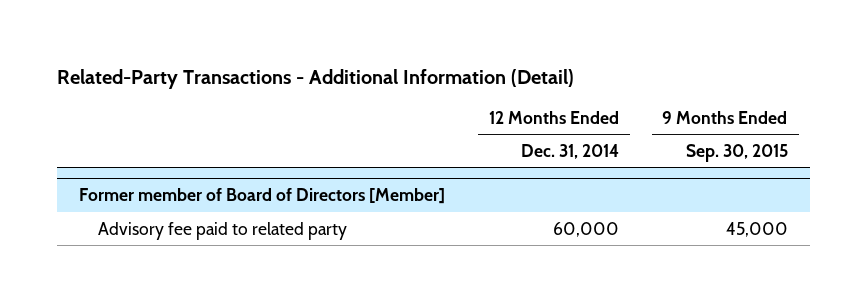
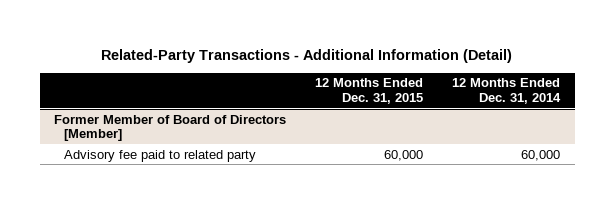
- | 12 Months Ended Dec. 31, 2014 | 9 Months Ended Sep. 30, 2015
+ | 12 Months Ended Dec. 31, 2015 | 12 Months Ended Dec. 31, 2014
- Former member of Board of Directors [Member]
+ Former Member of Board of Directors [Member]

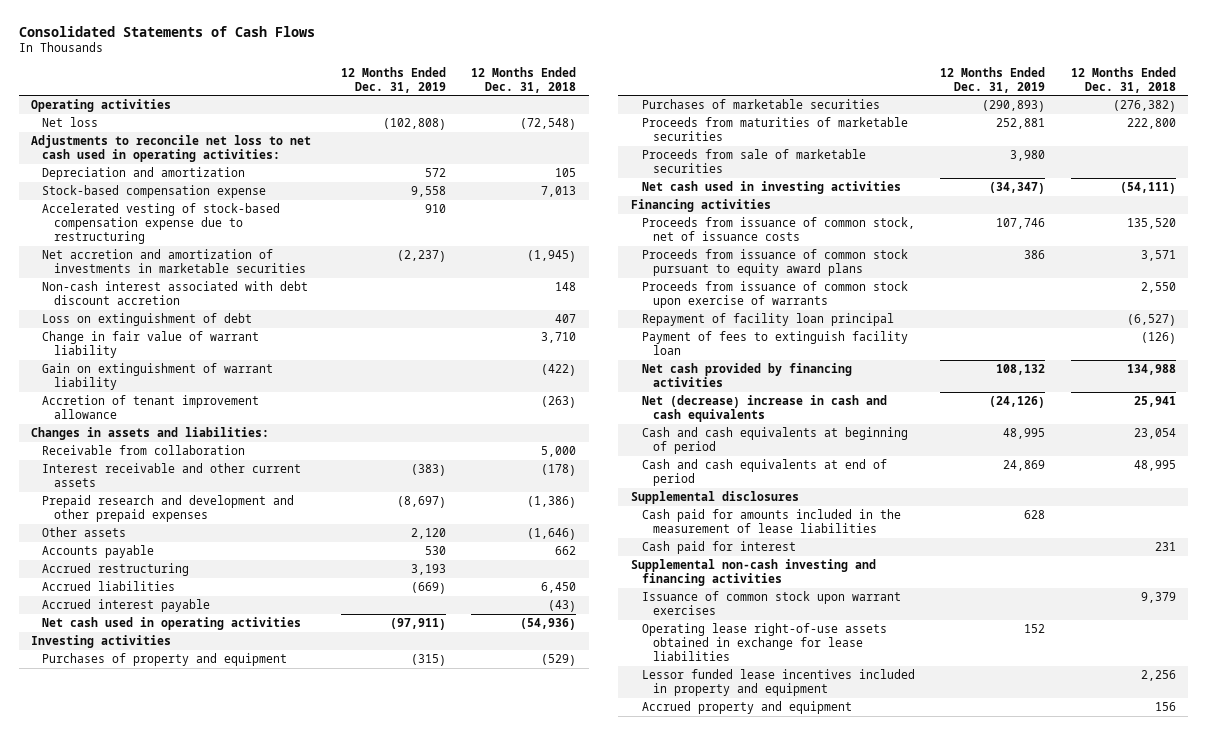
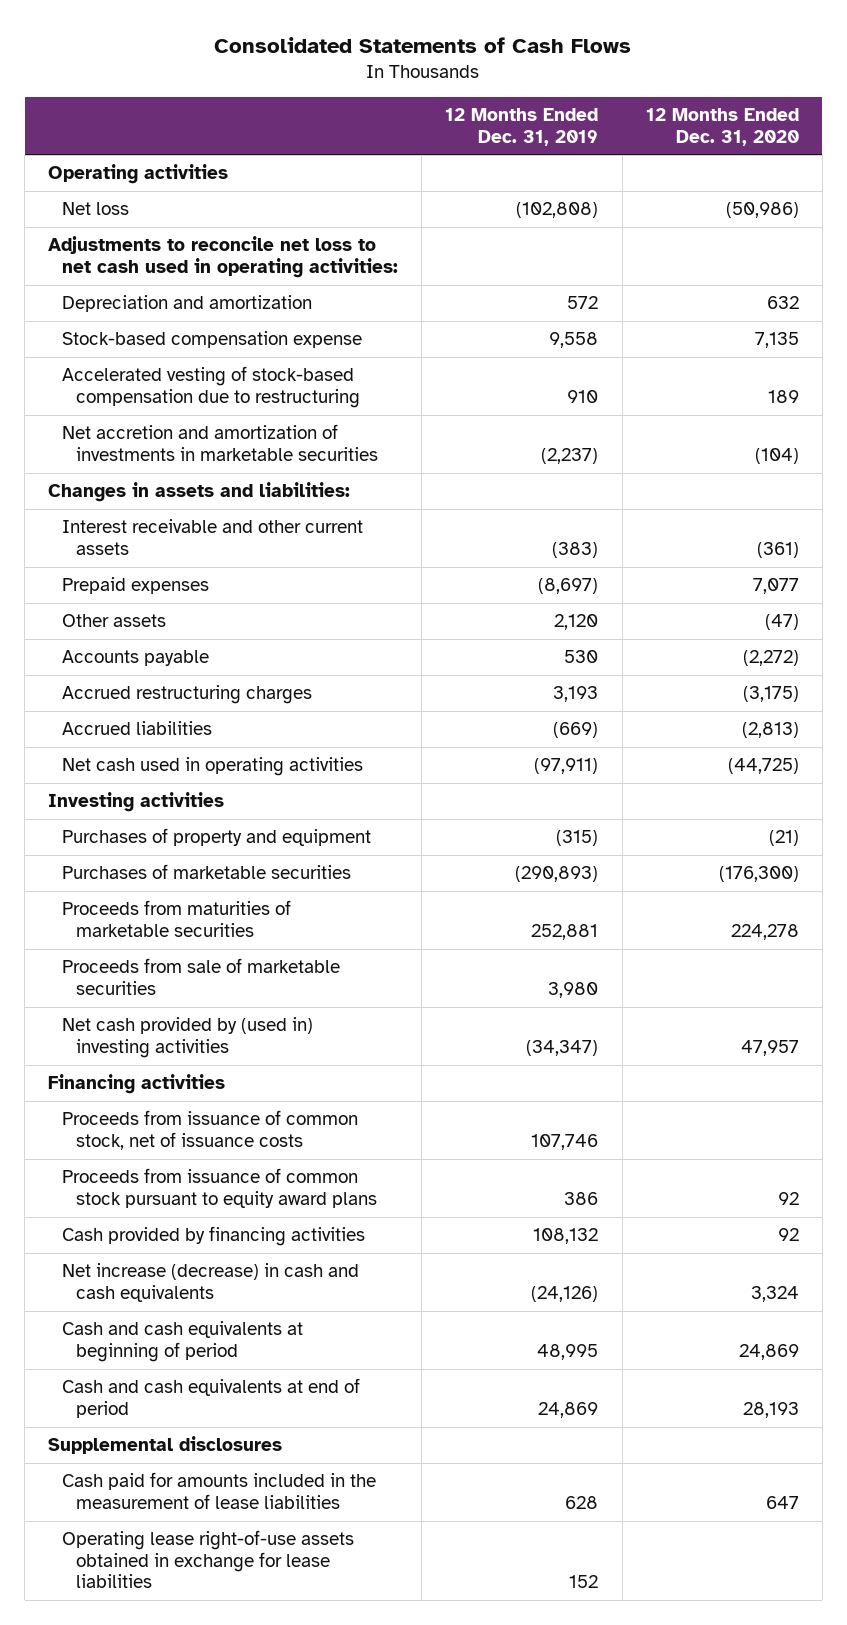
- | 12 Months Ended Dec. 31, 2019 | 12 Months Ended Dec. 31, 2018
+ | 12 Months Ended Dec. 31, 2019 | 12 Months Ended Dec. 31, 2020
- Accelerated vesting of stock-based compensation expense due to restructuring | 910 |
+ Accelerated vesting of stock-based compensation due to restructuring | 910 | 189
- Non-cash interest associated with debt discount accretion | | 148
- Loss on extinguishment of debt | | 407
- Change in fair value of warrant liability | | 3,710
- Gain on extinguishment of warrant liability | | (422)
- Accretion of tenant improvement allowance | | (263)
- Receivable from collaboration | | 5,000
- Prepaid research and development and other prepaid expenses | (8,697) | (1,386)
+ Prepaid expenses | (8,697) | 7,077
- Accrued restructuring | 3,193 |
+ Accrued restructuring charges | 3,193 | (3,175)
- Accrued interest payable | | (43)
- Net cash used in investing activities | (34,347) | (54,111)
+ Net cash provided by (used in) investing activities | (34,347) | 47,957
- Proceeds from issuance of common stock upon exercise of warrants | | 2,550
- Repayment of facility loan principal | | (6,527)
- Payment of fees to extinguish facility loan | | (126)
- Net cash provided by financing activities | 108,132 | 134,988
- Net (decrease) increase in cash and cash equivalents | (24,126) | 25,941
+ Cash provided by financing activities | 108,132 | 92
+ Net increase (decrease) in cash and cash equivalents | (24,126) | 3,324
- Cash paid for interest | | 231
- Supplemental non-cash investing and financing activities
- Issuance of common stock upon warrant exercises | | 9,379
- Lessor funded lease incentives included in property and equipment | | 2,256
- Accrued property and equipment | | 156

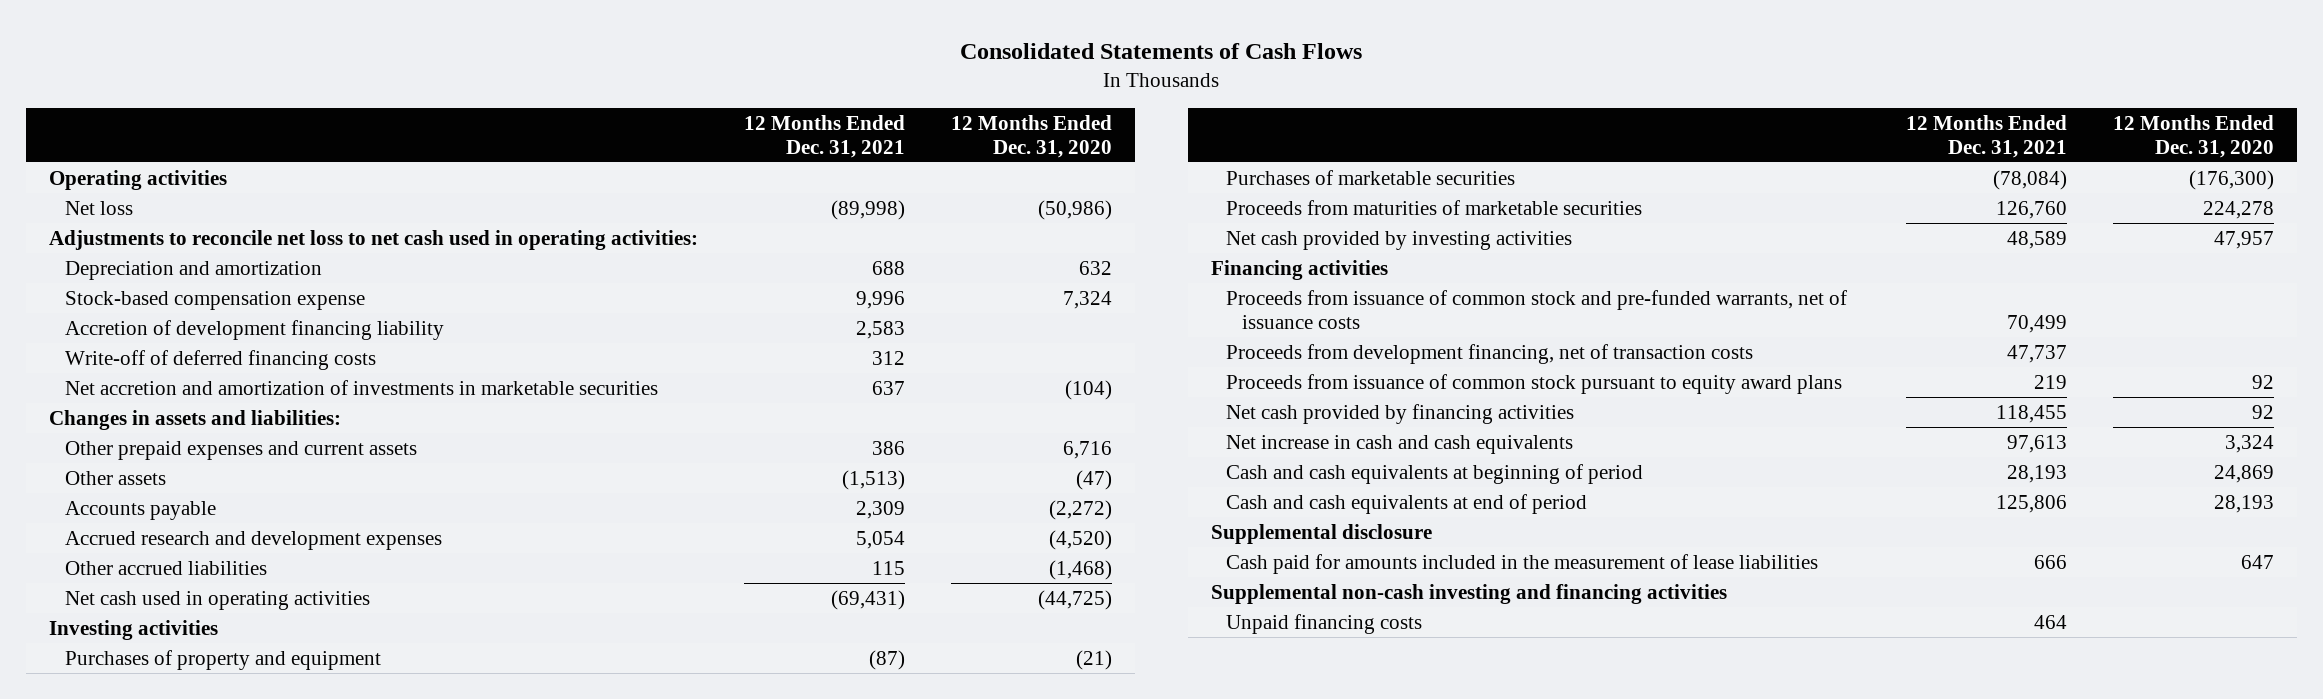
- | 12 Months Ended Dec. 31, 2019 | 12 Months Ended Dec. 31, 2020
+ | 12 Months Ended Dec. 31, 2021 | 12 Months Ended Dec. 31, 2020
- Stock-based compensation expense | 9,558 | 7,135
- Accelerated vesting of stock-based compensation due to restructuring | 910 | 189
+ Stock-based compensation expense | 9,996 | 7,324
+ Accretion of development financing liability | 2,583 |
+ Write-off of deferred financing costs | 312 |
- Interest receivable and other current assets | (383) | (361)
- Prepaid expenses | (8,697) | 7,077
+ Other prepaid expenses and current assets | 386 | 6,716
- Accrued restructuring charges | 3,193 | (3,175)
- Accrued liabilities | (669) | (2,813)
+ Accrued research and development expenses | 5,054 | (4,520)
+ Other accrued liabilities | 115 | (1,468)
- Proceeds from sale of marketable securities | 3,980 |
- Net cash provided by (used in) investing activities | (34,347) | 47,957
+ Net cash provided by investing activities | 48,589 | 47,957
- Proceeds from issuance of common stock, net of issuance costs | 107,746 |
+ Proceeds from issuance of common stock and pre-funded warrants, net of issuance costs | 70,499 |
+ Proceeds from development financing, net of transaction costs | 47,737 |
- Cash provided by financing activities | 108,132 | 92
- Net increase (decrease) in cash and cash equivalents | (24,126) | 3,324
+ Net cash provided by financing activities | 118,455 | 92
+ Net increase in cash and cash equivalents | 97,613 | 3,324
- Supplemental disclosures
+ Supplemental disclosure
- Operating lease right-of-use assets obtained in exchange for lease liabilities | 152 |
+ Supplemental non-cash investing and financing activities
+ Unpaid financing costs | 464 |

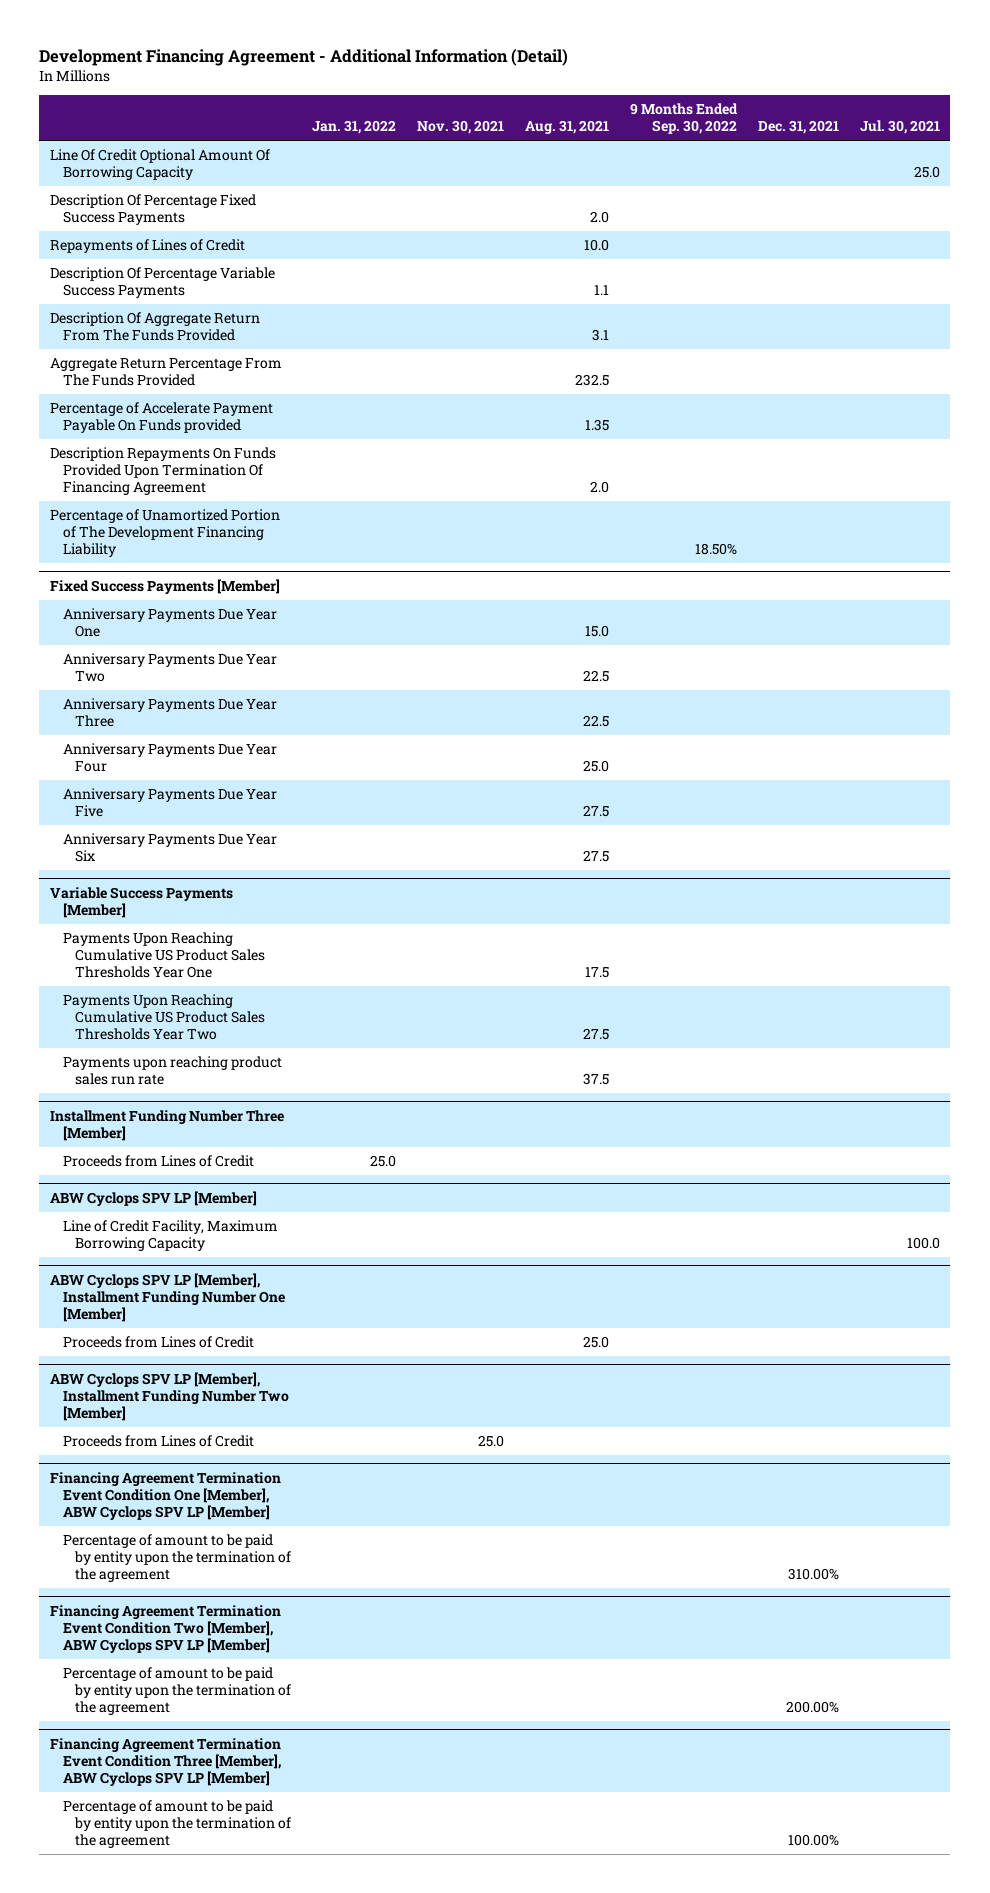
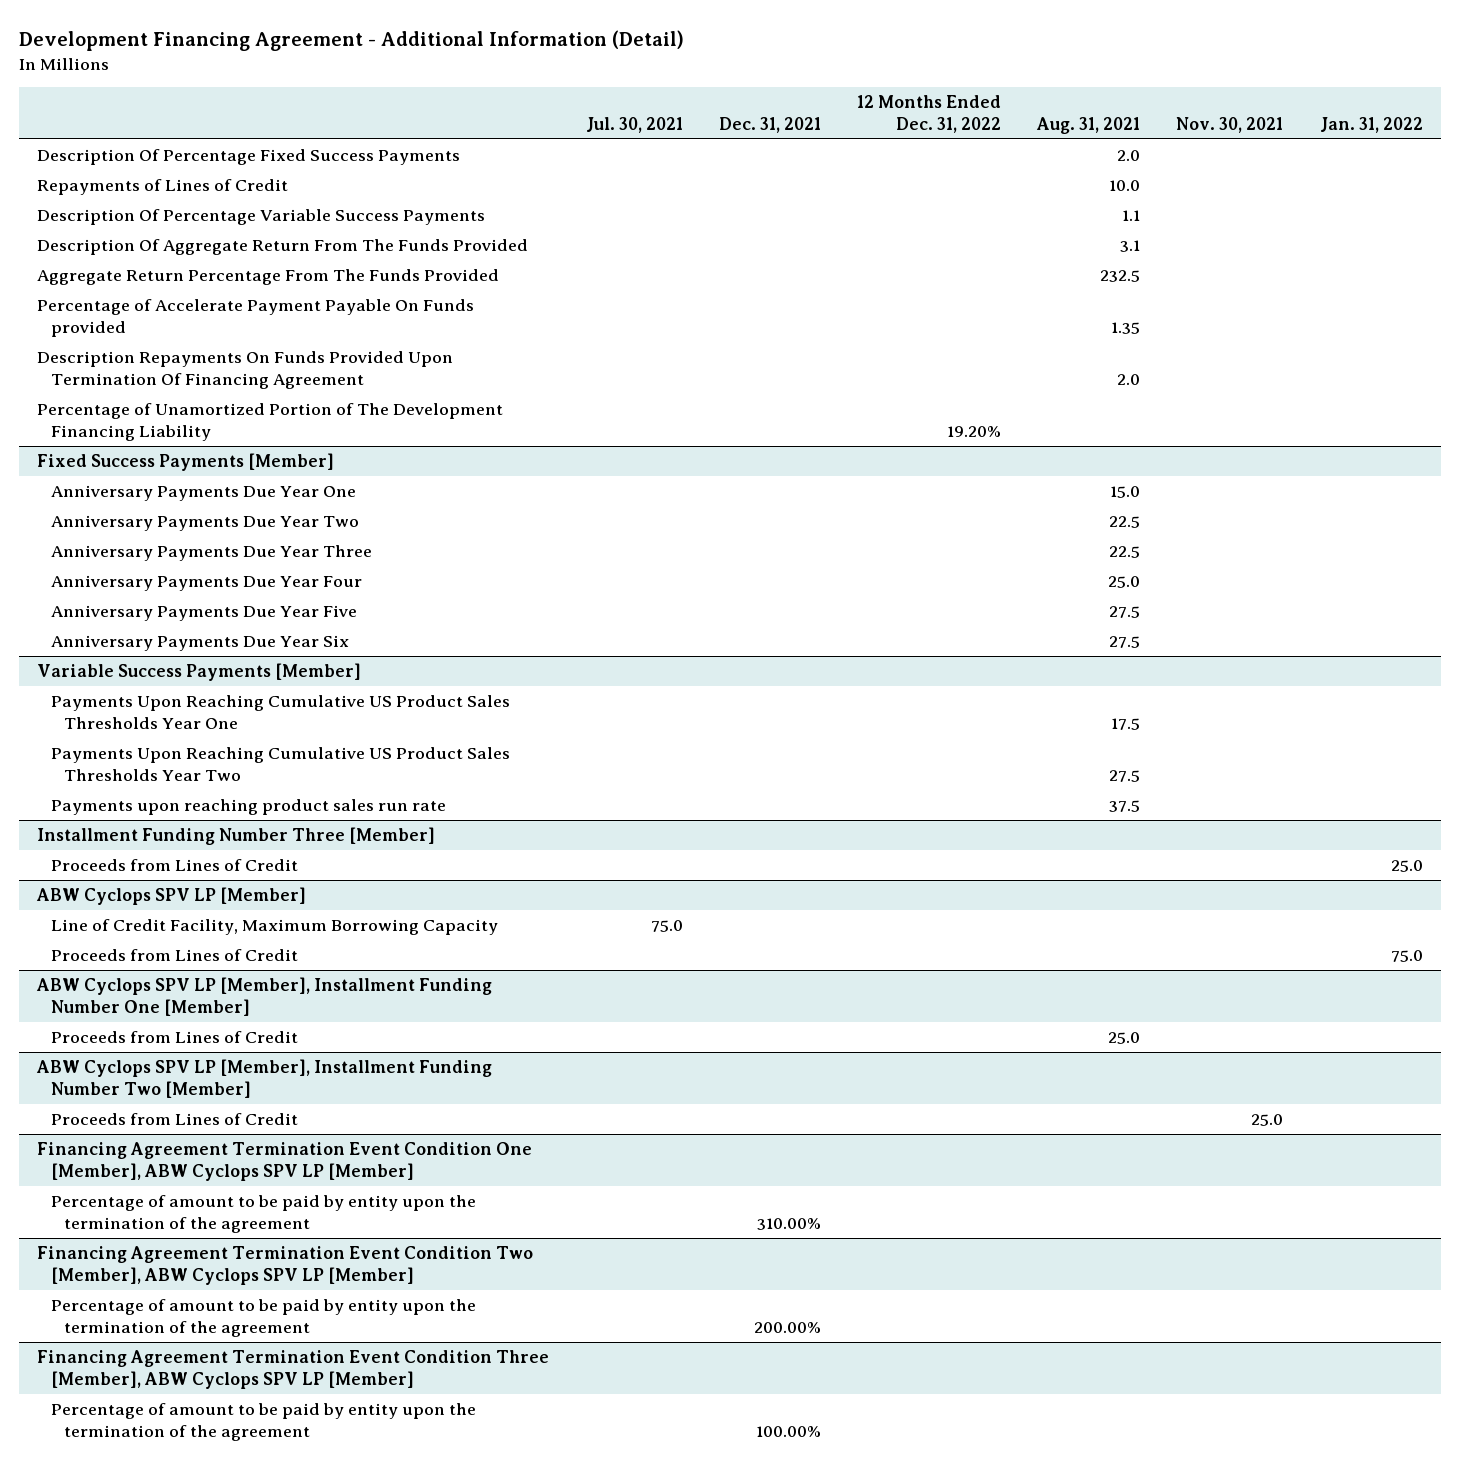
- | Jan. 31, 2022 | Nov. 30, 2021 | Aug. 31, 2021 | 9 Months Ended Sep. 30, 2022 | Dec. 31, 2021 | Jul. 30, 2021
+ | Jul. 30, 2021 | Dec. 31, 2021 | 12 Months Ended Dec. 31, 2022 | Aug. 31, 2021 | Nov. 30, 2021 | Jan. 31, 2022
- Line Of Credit Optional Amount Of Borrowing Capacity | | | | | | 25.0
@ ABW Cyclops SPV LP [Member]
- Line of Credit Facility, Maximum Borrowing Capacity | | | | | | 100.0
+ Line of Credit Facility, Maximum Borrowing Capacity | 75.0 | | | | |
+ Proceeds from Lines of Credit | | | | | | 75.0

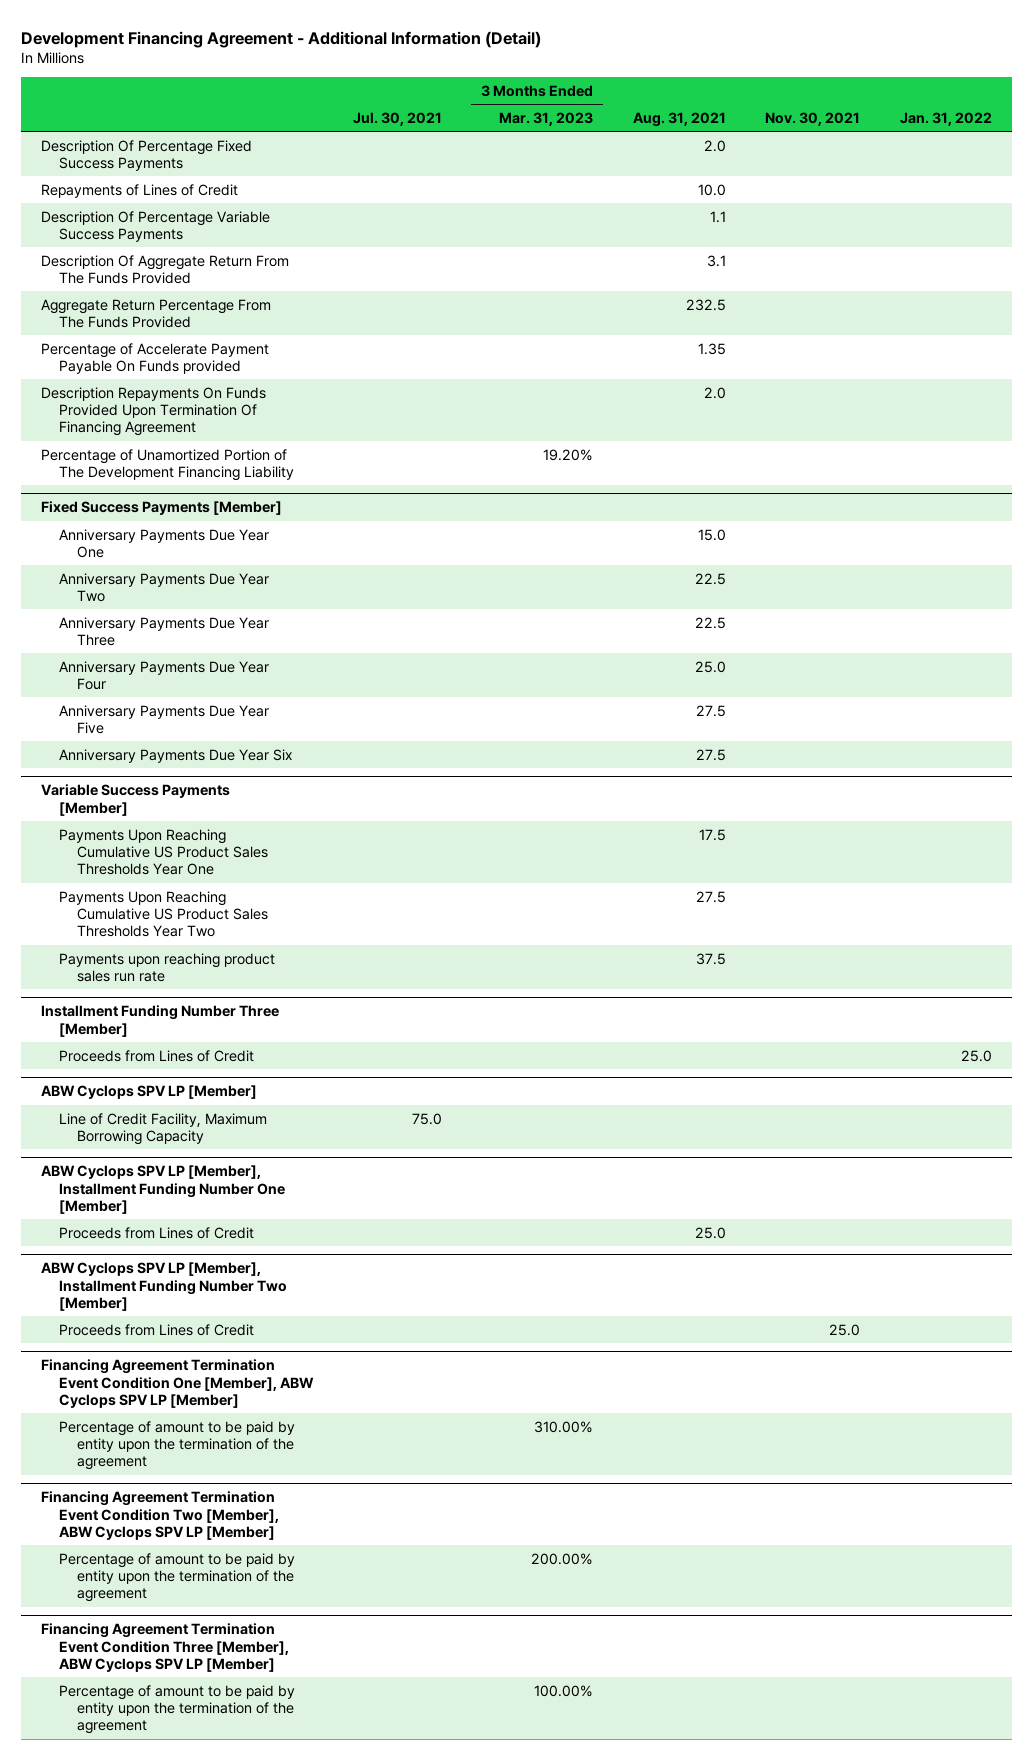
- | Jul. 30, 2021 | Dec. 31, 2021 | 12 Months Ended Dec. 31, 2022 | Aug. 31, 2021 | Nov. 30, 2021 | Jan. 31, 2022
+ | Jul. 30, 2021 | 3 Months Ended Mar. 31, 2023 | Aug. 31, 2021 | Nov. 30, 2021 | Jan. 31, 2022
@ ABW Cyclops SPV LP [Member]
- Proceeds from Lines of Credit | | | | | | 75.0

